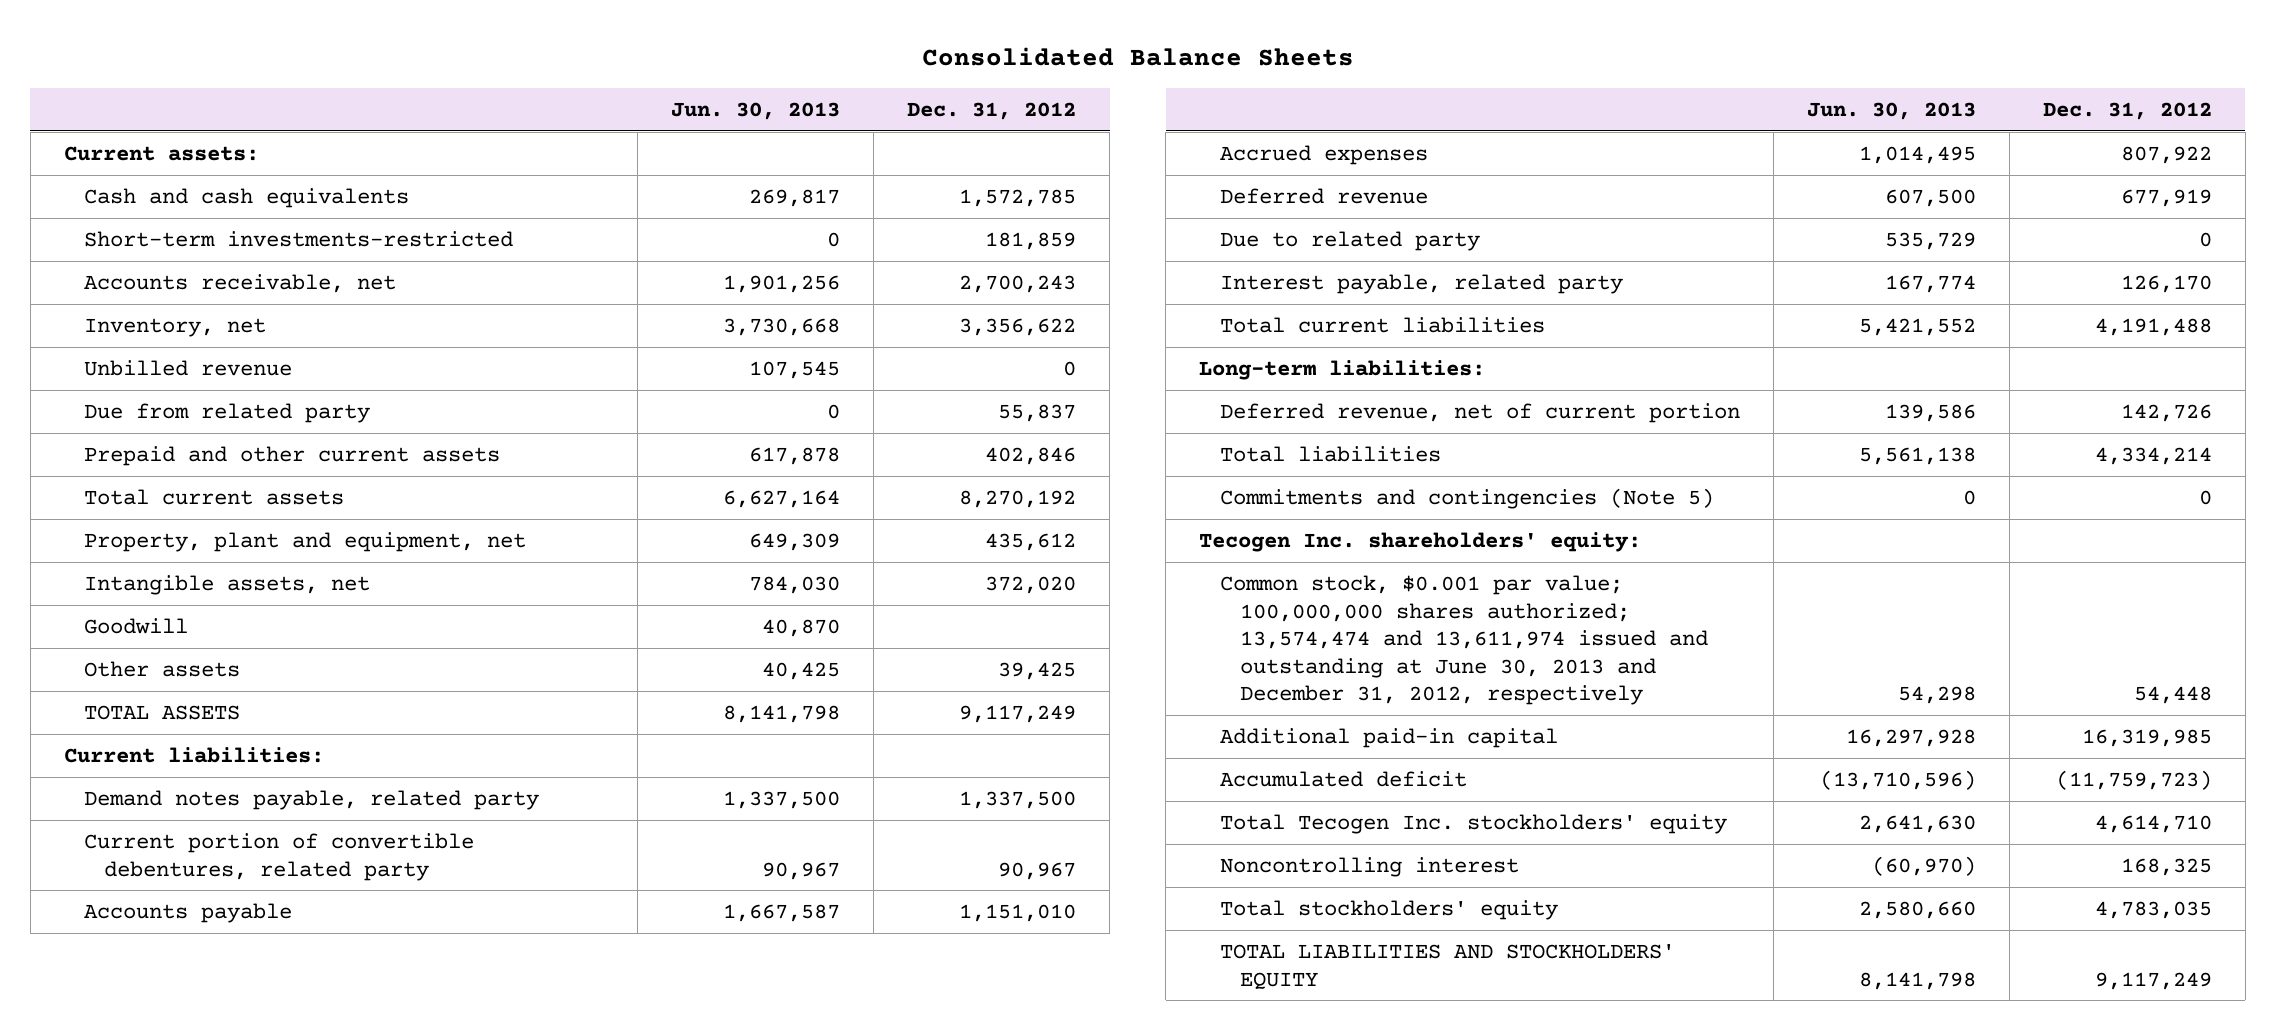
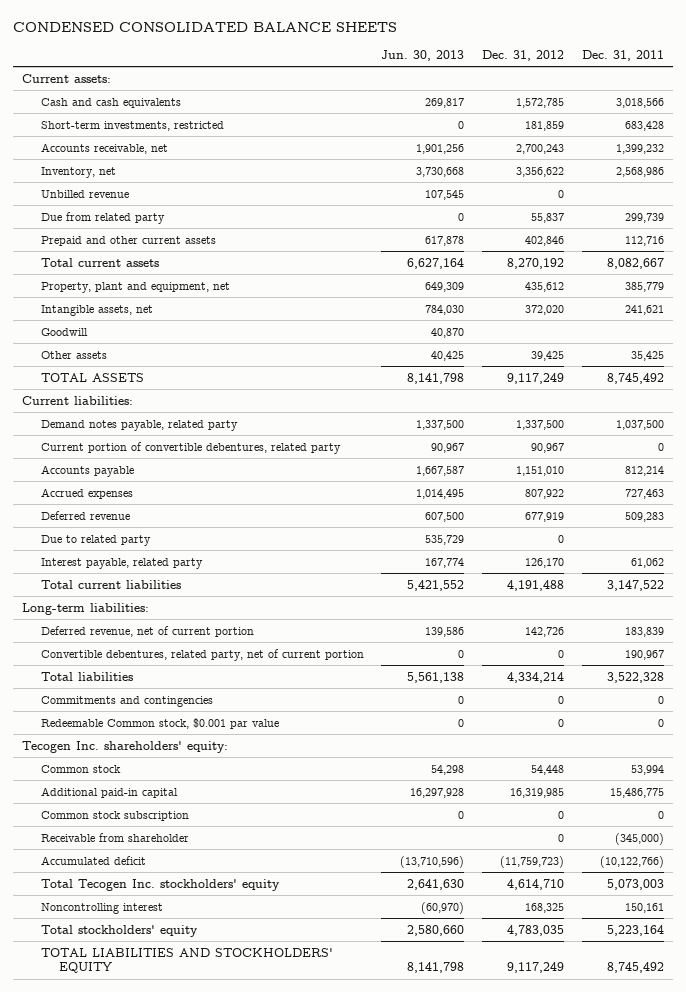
- Consolidated Balance Sheets
+ CONDENSED CONSOLIDATED BALANCE SHEETS
- | Jun. 30, 2013 | Dec. 31, 2012
+ | Jun. 30, 2013 | Dec. 31, 2012 | Dec. 31, 2011
- Short-term investments-restricted | 0 | 181,859
+ Short-term investments, restricted | 0 | 181,859 | 683,428
+ Convertible debentures, related party, net of current portion | 0 | 0 | 190,967
- Commitments and contingencies (Note 5) | 0 | 0
+ Commitments and contingencies | 0 | 0 | 0
+ Redeemable Common stock, $0.001 par value | 0 | 0 | 0
- Common stock, $0.001 par value; 100,000,000 shares authorized; 13,574,474 and 13,611,974 issued and outstanding at June 30, 2013 and December 31, 2012, respectively | 54,298 | 54,448
+ Common stock | 54,298 | 54,448 | 53,994
+ Common stock subscription | 0 | 0 | 0
+ Receivable from shareholder | | 0 | (345,000)

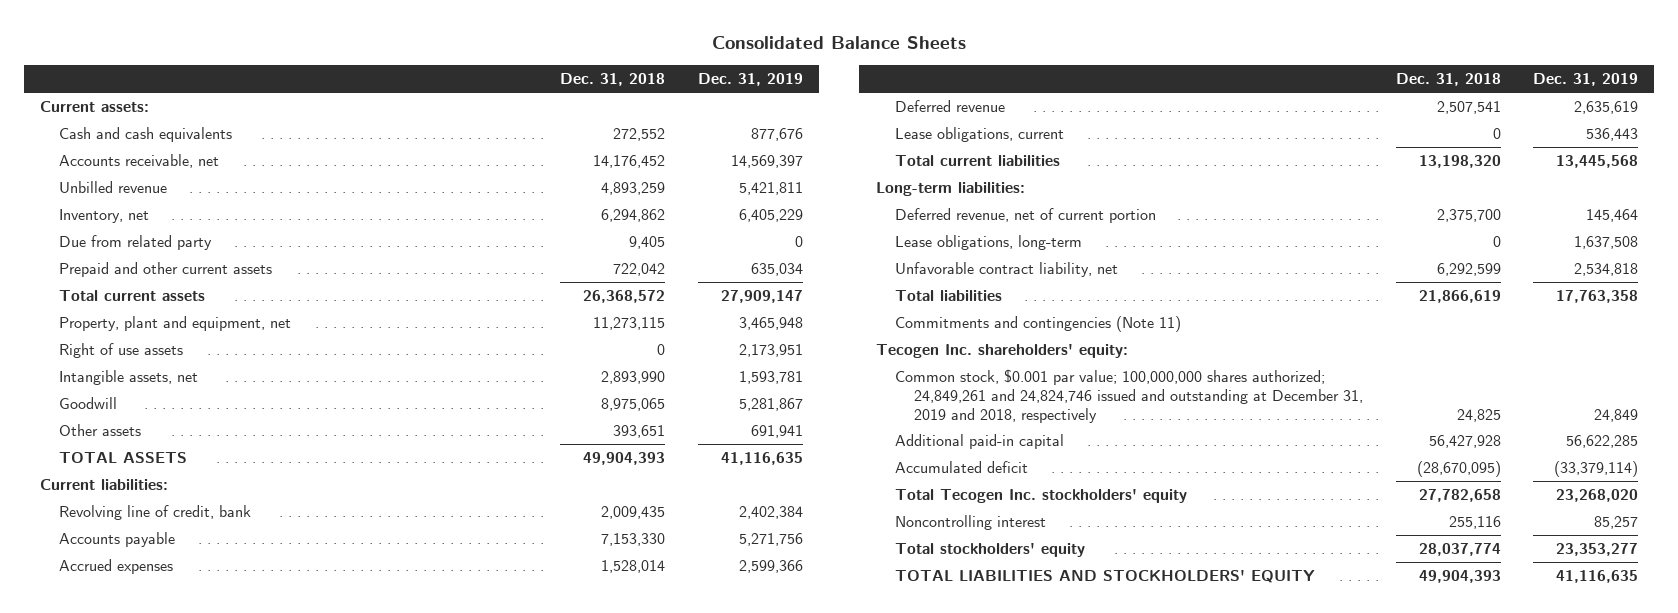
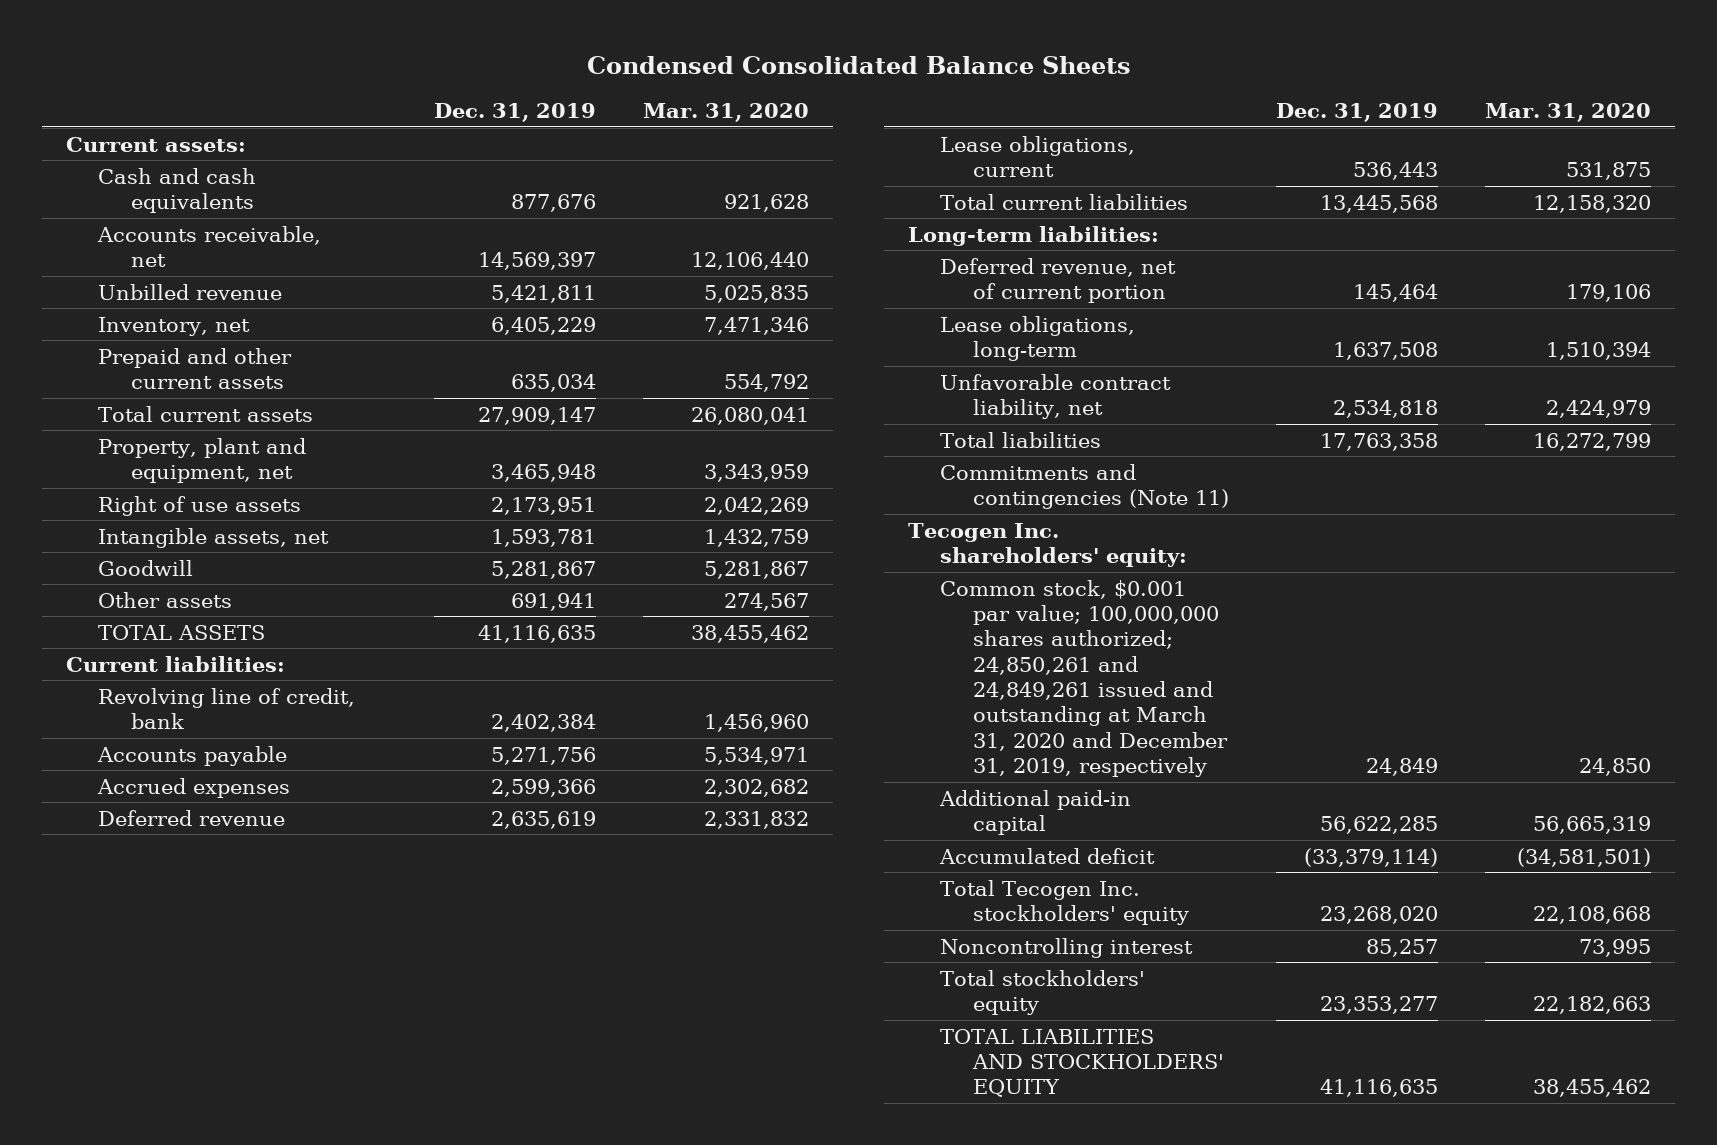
- Consolidated Balance Sheets
+ Condensed Consolidated Balance Sheets
- | Dec. 31, 2018 | Dec. 31, 2019
+ | Dec. 31, 2019 | Mar. 31, 2020
- Due from related party | 9,405 | 0
- Common stock, $0.001 par value; 100,000,000 shares authorized; 24,849,261 and 24,824,746 issued and outstanding at December 31, 2019 and 2018, respectively | 24,825 | 24,849
+ Common stock, $0.001 par value; 100,000,000 shares authorized; 24,850,261 and 24,849,261 issued and outstanding at March 31, 2020 and December 31, 2019, respectively | 24,849 | 24,850

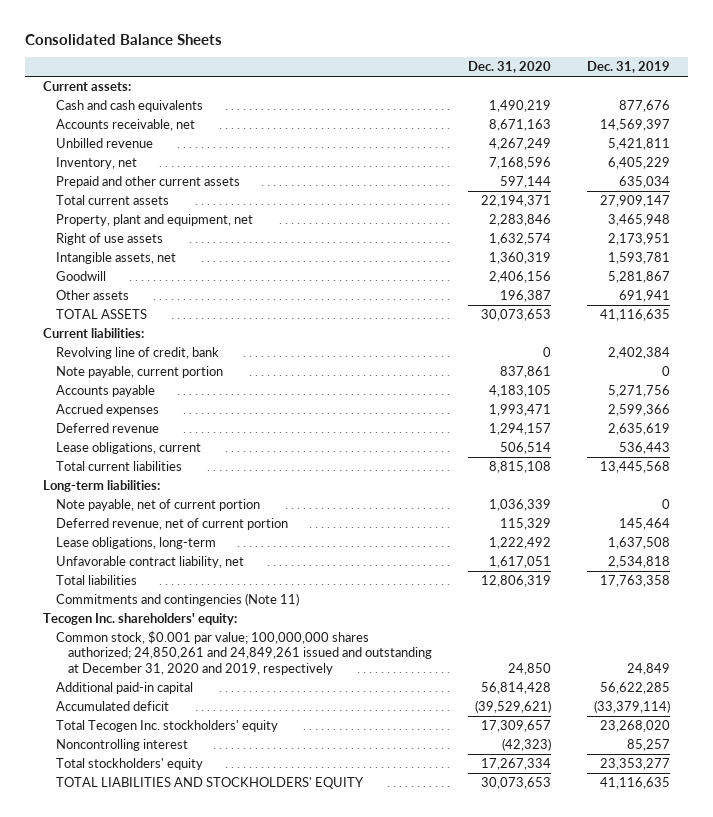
- Condensed Consolidated Balance Sheets
+ Consolidated Balance Sheets
- | Dec. 31, 2019 | Mar. 31, 2020
+ | Dec. 31, 2020 | Dec. 31, 2019
+ Note payable, current portion | 837,861 | 0
+ Note payable, net of current portion | 1,036,339 | 0
- Common stock, $0.001 par value; 100,000,000 shares authorized; 24,850,261 and 24,849,261 issued and outstanding at March 31, 2020 and December 31, 2019, respectively | 24,849 | 24,850
+ Common stock, $0.001 par value; 100,000,000 shares authorized; 24,850,261 and 24,849,261 issued and outstanding at December 31, 2020 and 2019, respectively | 24,850 | 24,849

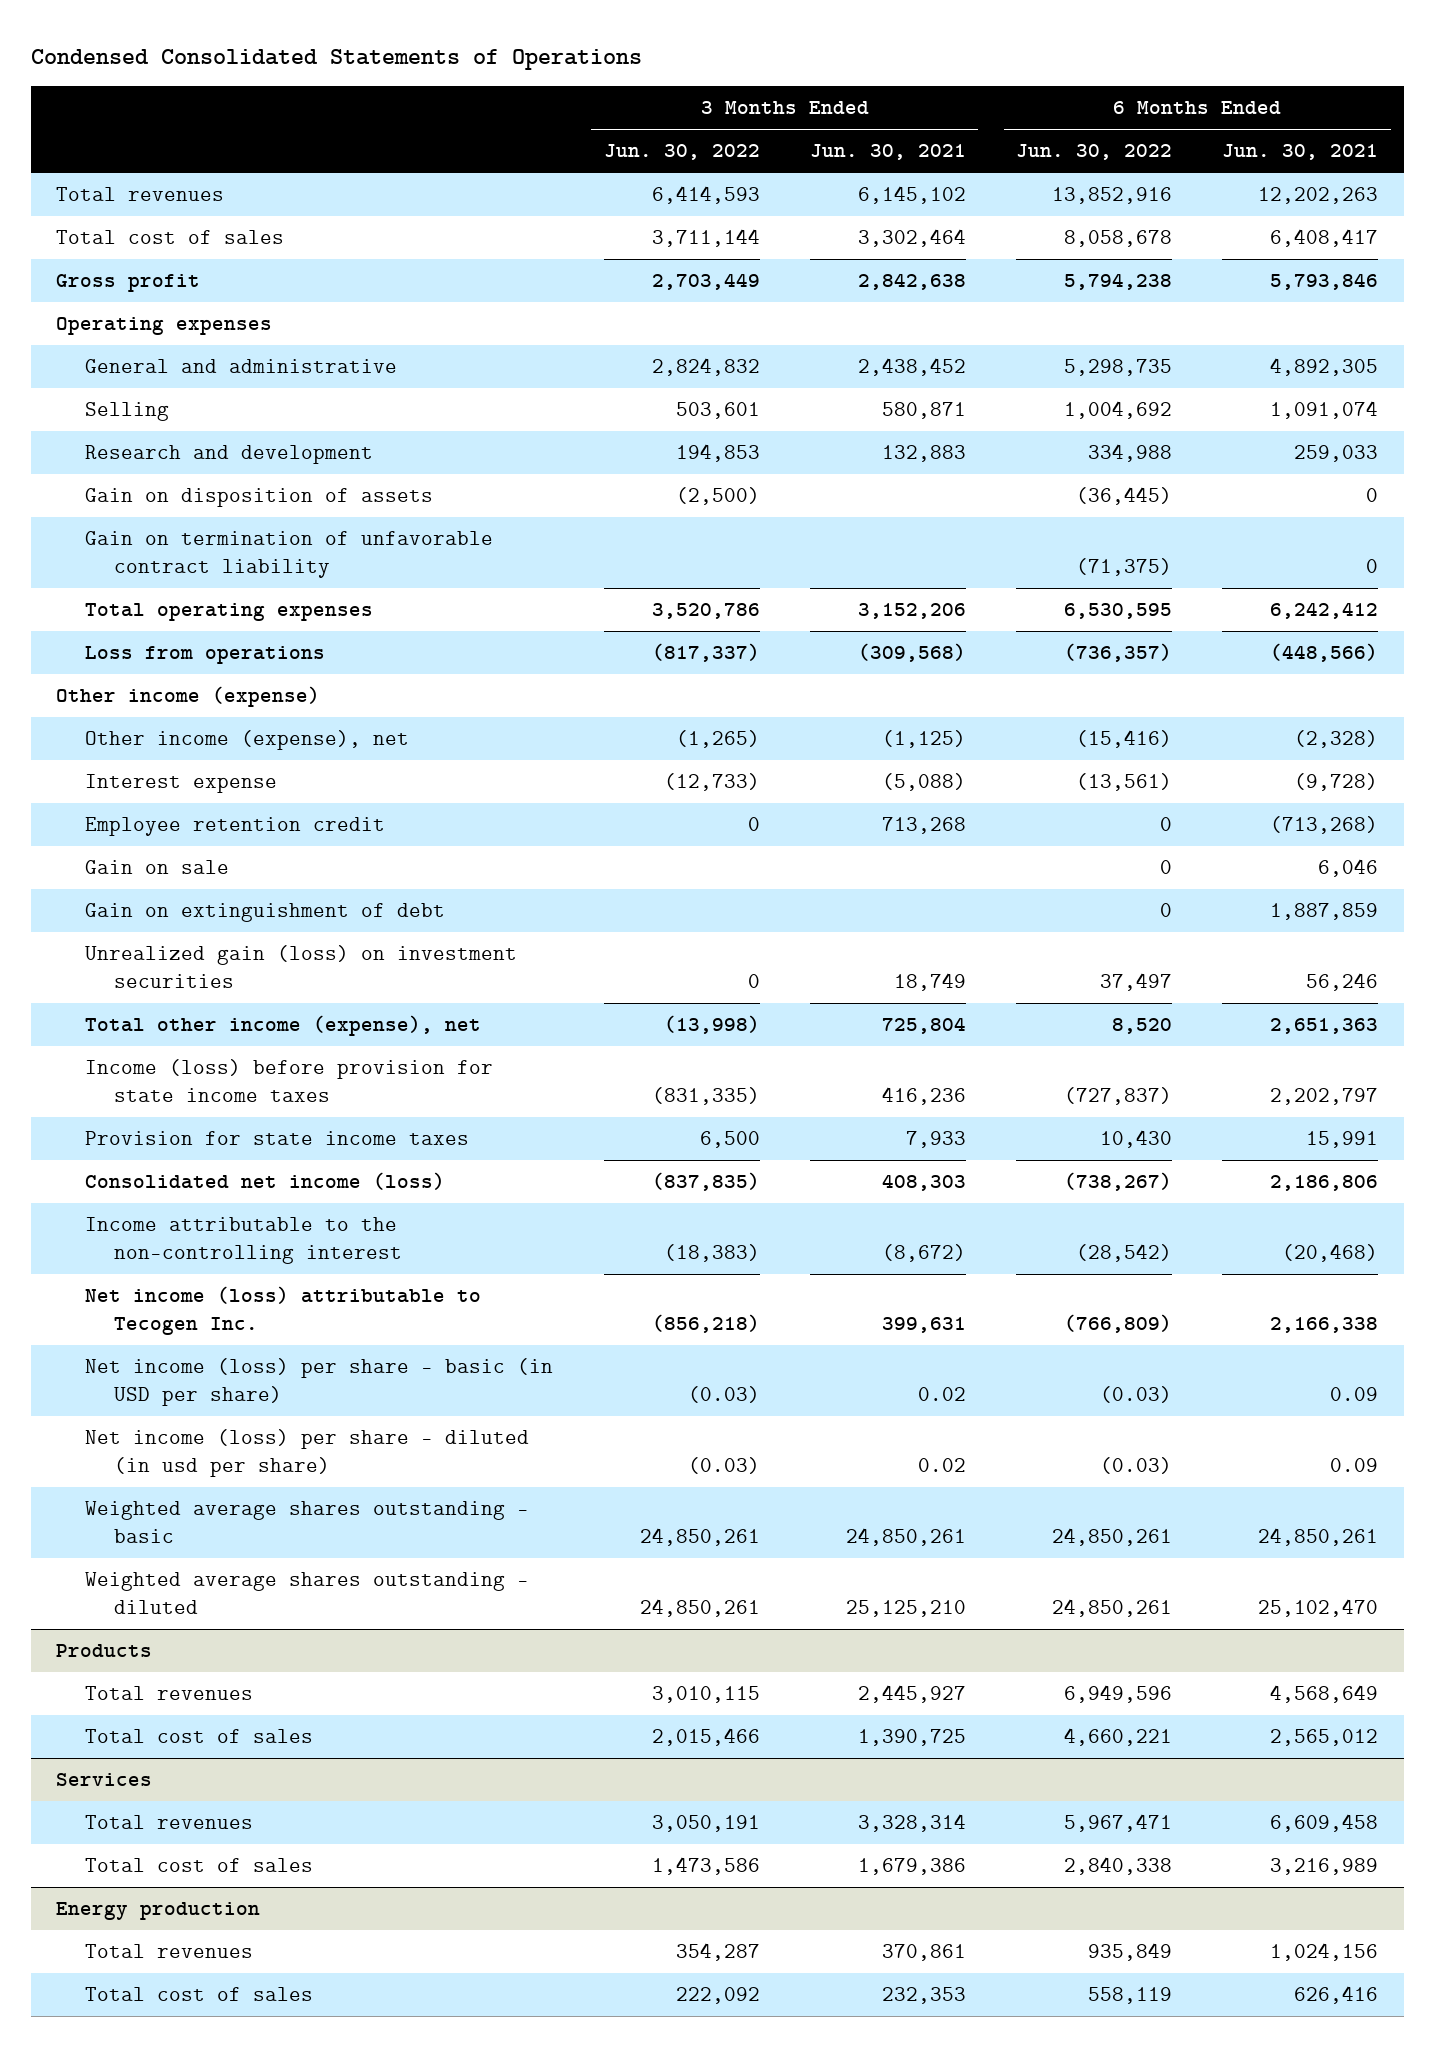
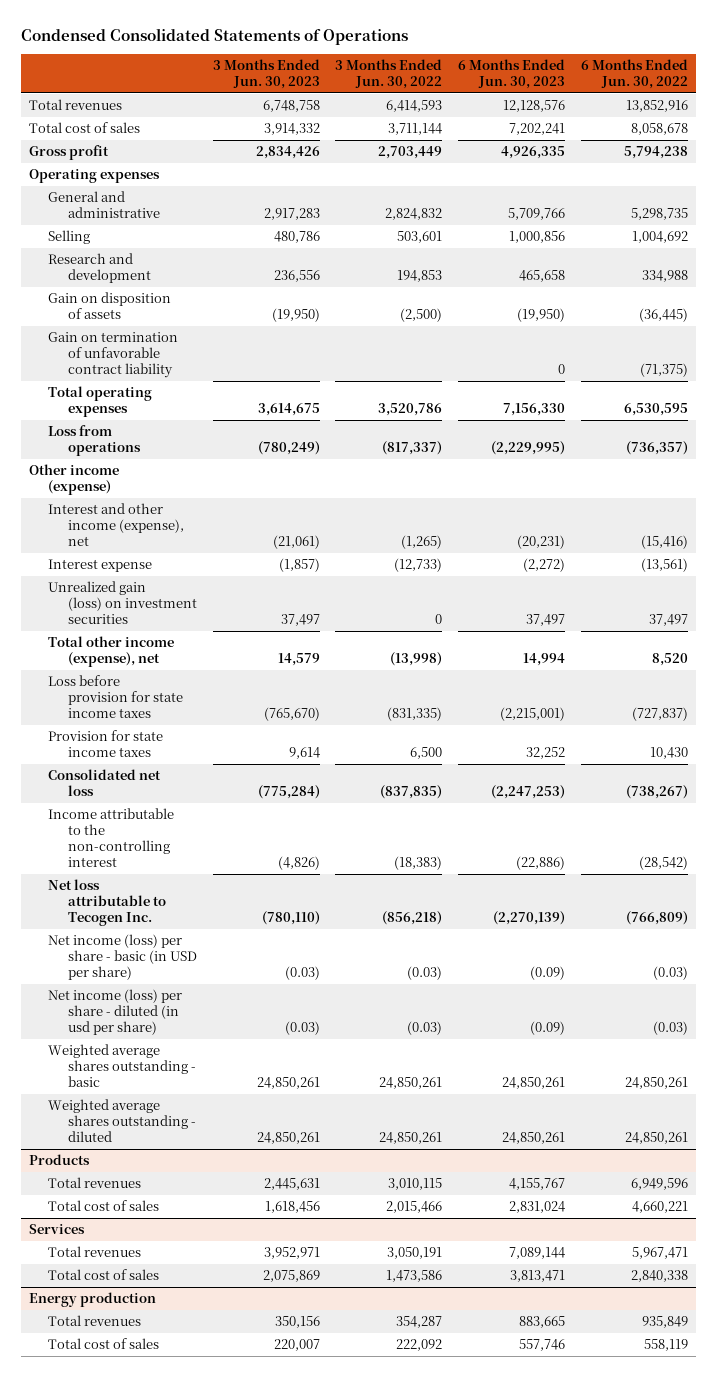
- | 3 Months Ended Jun. 30, 2022 | 3 Months Ended Jun. 30, 2021 | 6 Months Ended Jun. 30, 2022 | 6 Months Ended Jun. 30, 2021
+ | 3 Months Ended Jun. 30, 2023 | 3 Months Ended Jun. 30, 2022 | 6 Months Ended Jun. 30, 2023 | 6 Months Ended Jun. 30, 2022
- Other income (expense), net | (1,265) | (1,125) | (15,416) | (2,328)
+ Interest and other income (expense), net | (21,061) | (1,265) | (20,231) | (15,416)
- Employee retention credit | 0 | 713,268 | 0 | (713,268)
- Gain on sale | | | 0 | 6,046
- Gain on extinguishment of debt | | | 0 | 1,887,859
- Income (loss) before provision for state income taxes | (831,335) | 416,236 | (727,837) | 2,202,797
+ Loss before provision for state income taxes | (765,670) | (831,335) | (2,215,001) | (727,837)
- Consolidated net income (loss) | (837,835) | 408,303 | (738,267) | 2,186,806
+ Consolidated net loss | (775,284) | (837,835) | (2,247,253) | (738,267)
- Net income (loss) attributable to Tecogen Inc. | (856,218) | 399,631 | (766,809) | 2,166,338
+ Net loss attributable to Tecogen Inc. | (780,110) | (856,218) | (2,270,139) | (766,809)

